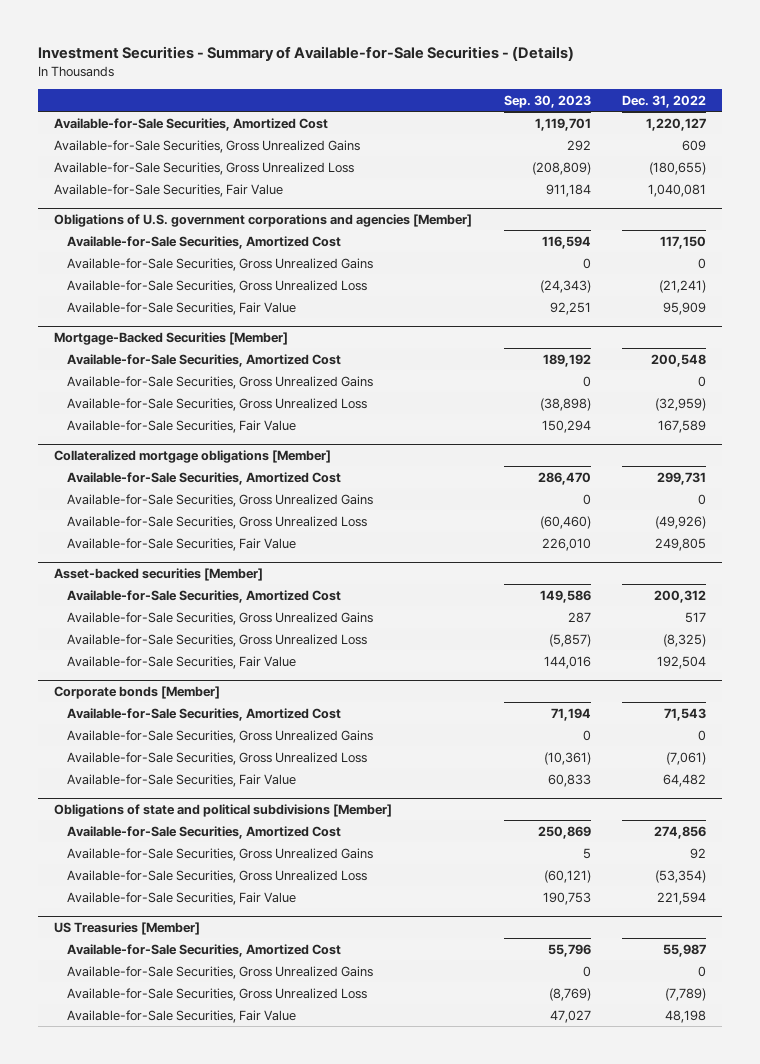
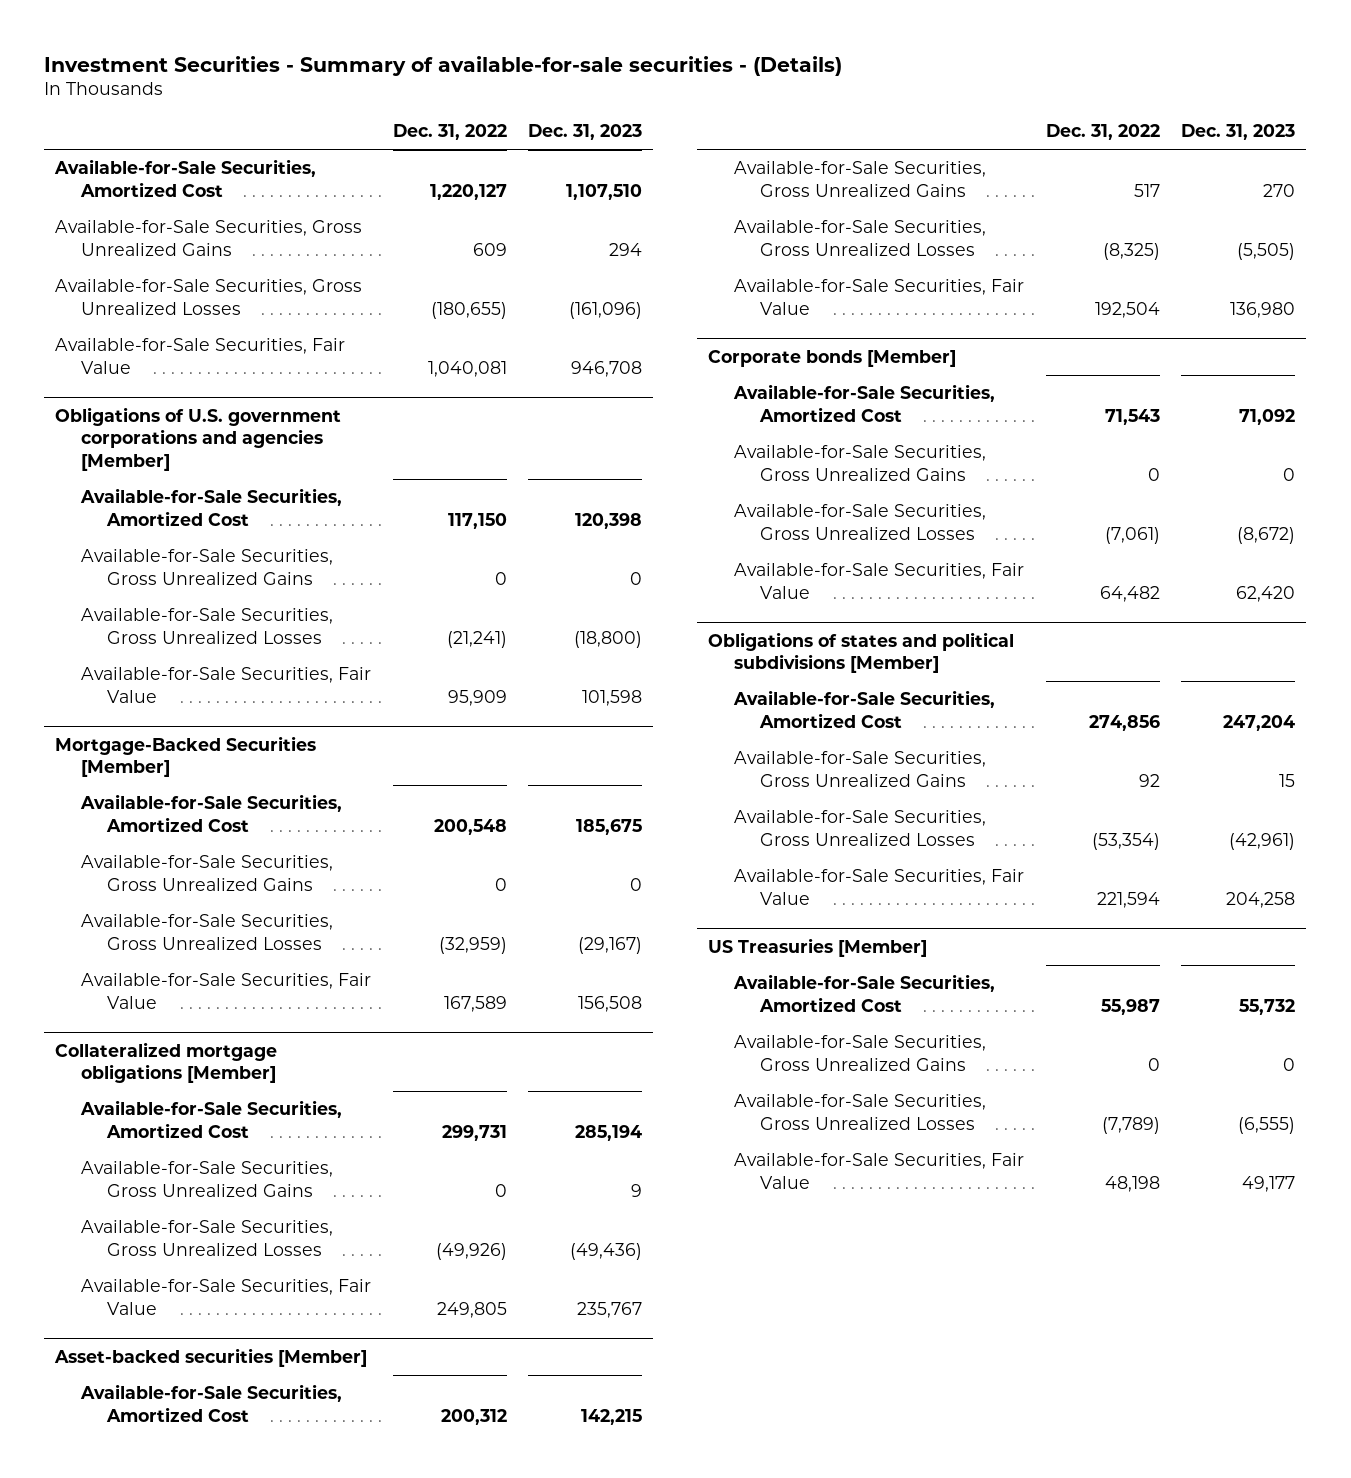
- Investment Securities - Summary of Available-for-Sale Securities - (Details)
+ Investment Securities - Summary of available-for-sale securities - (Details)
- | Sep. 30, 2023 | Dec. 31, 2022
+ | Dec. 31, 2022 | Dec. 31, 2023
- Available-for-Sale Securities, Gross Unrealized Loss | (208,809) | (180,655)
+ Available-for-Sale Securities, Gross Unrealized Losses | (180,655) | (161,096)
@ Obligations of U.S. government corporations and agencies [Member]
- Available-for-Sale Securities, Gross Unrealized Loss | (24,343) | (21,241)
+ Available-for-Sale Securities, Gross Unrealized Losses | (21,241) | (18,800)
@ Mortgage-Backed Securities [Member]
- Available-for-Sale Securities, Gross Unrealized Loss | (38,898) | (32,959)
+ Available-for-Sale Securities, Gross Unrealized Losses | (32,959) | (29,167)
@ Collateralized mortgage obligations [Member]
- Available-for-Sale Securities, Gross Unrealized Loss | (60,460) | (49,926)
+ Available-for-Sale Securities, Gross Unrealized Losses | (49,926) | (49,436)
@ Asset-backed securities [Member]
- Available-for-Sale Securities, Gross Unrealized Loss | (5,857) | (8,325)
+ Available-for-Sale Securities, Gross Unrealized Losses | (8,325) | (5,505)
@ Corporate bonds [Member]
- Available-for-Sale Securities, Gross Unrealized Loss | (10,361) | (7,061)
+ Available-for-Sale Securities, Gross Unrealized Losses | (7,061) | (8,672)
- Obligations of state and political subdivisions [Member]
+ Obligations of states and political subdivisions [Member]
- Available-for-Sale Securities, Gross Unrealized Loss | (60,121) | (53,354)
+ Available-for-Sale Securities, Gross Unrealized Losses | (53,354) | (42,961)
@ US Treasuries [Member]
- Available-for-Sale Securities, Gross Unrealized Loss | (8,769) | (7,789)
+ Available-for-Sale Securities, Gross Unrealized Losses | (7,789) | (6,555)

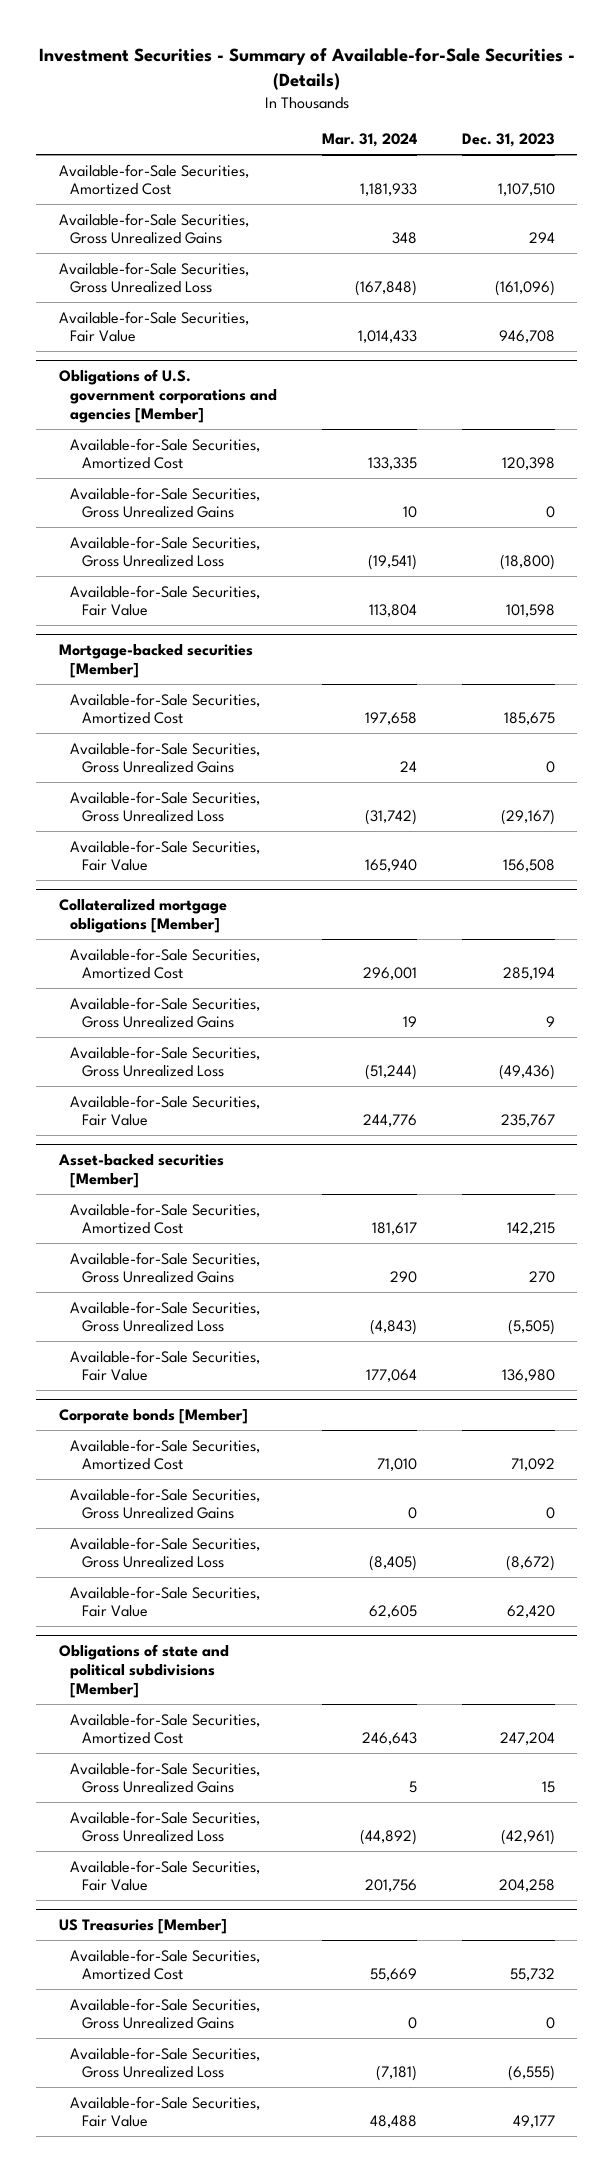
- Investment Securities - Summary of available-for-sale securities - (Details)
+ Investment Securities - Summary of Available-for-Sale Securities - (Details)
- | Dec. 31, 2022 | Dec. 31, 2023
+ | Mar. 31, 2024 | Dec. 31, 2023
- Available-for-Sale Securities, Gross Unrealized Losses | (180,655) | (161,096)
+ Available-for-Sale Securities, Gross Unrealized Loss | (167,848) | (161,096)
@ Obligations of U.S. government corporations and agencies [Member]
- Available-for-Sale Securities, Gross Unrealized Losses | (21,241) | (18,800)
+ Available-for-Sale Securities, Gross Unrealized Loss | (19,541) | (18,800)
- Mortgage-Backed Securities [Member]
+ Mortgage-backed securities [Member]
- Available-for-Sale Securities, Gross Unrealized Losses | (32,959) | (29,167)
+ Available-for-Sale Securities, Gross Unrealized Loss | (31,742) | (29,167)
@ Collateralized mortgage obligations [Member]
- Available-for-Sale Securities, Gross Unrealized Losses | (49,926) | (49,436)
+ Available-for-Sale Securities, Gross Unrealized Loss | (51,244) | (49,436)
@ Asset-backed securities [Member]
- Available-for-Sale Securities, Gross Unrealized Losses | (8,325) | (5,505)
+ Available-for-Sale Securities, Gross Unrealized Loss | (4,843) | (5,505)
@ Corporate bonds [Member]
- Available-for-Sale Securities, Gross Unrealized Losses | (7,061) | (8,672)
+ Available-for-Sale Securities, Gross Unrealized Loss | (8,405) | (8,672)
- Obligations of states and political subdivisions [Member]
+ Obligations of state and political subdivisions [Member]
- Available-for-Sale Securities, Gross Unrealized Losses | (53,354) | (42,961)
+ Available-for-Sale Securities, Gross Unrealized Loss | (44,892) | (42,961)
@ US Treasuries [Member]
- Available-for-Sale Securities, Gross Unrealized Losses | (7,789) | (6,555)
+ Available-for-Sale Securities, Gross Unrealized Loss | (7,181) | (6,555)

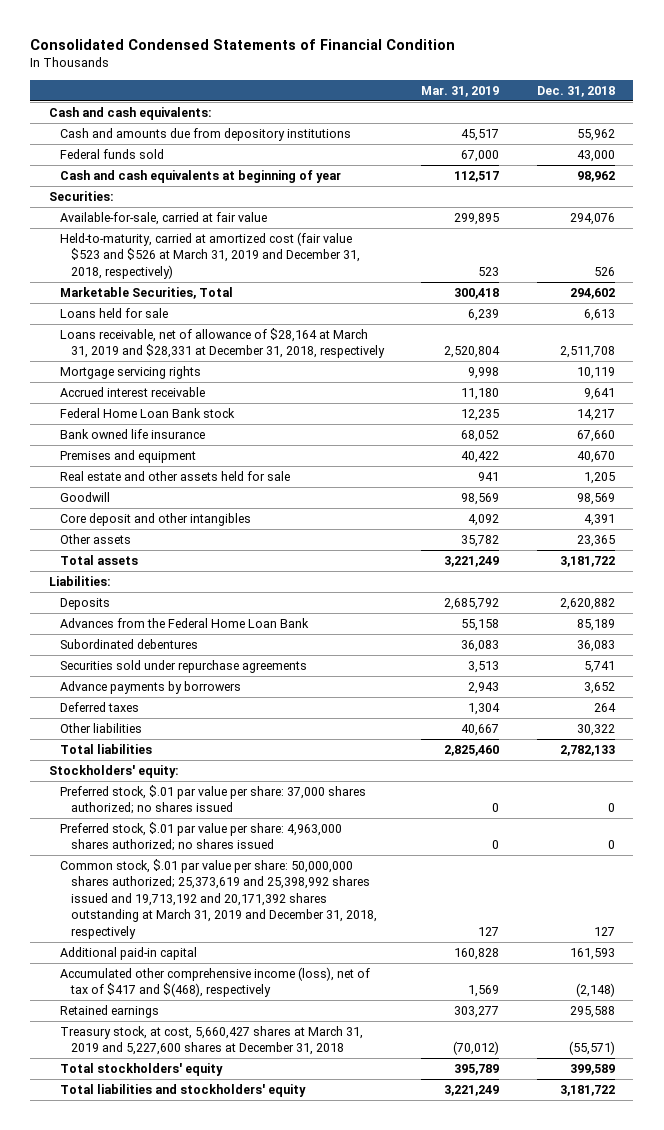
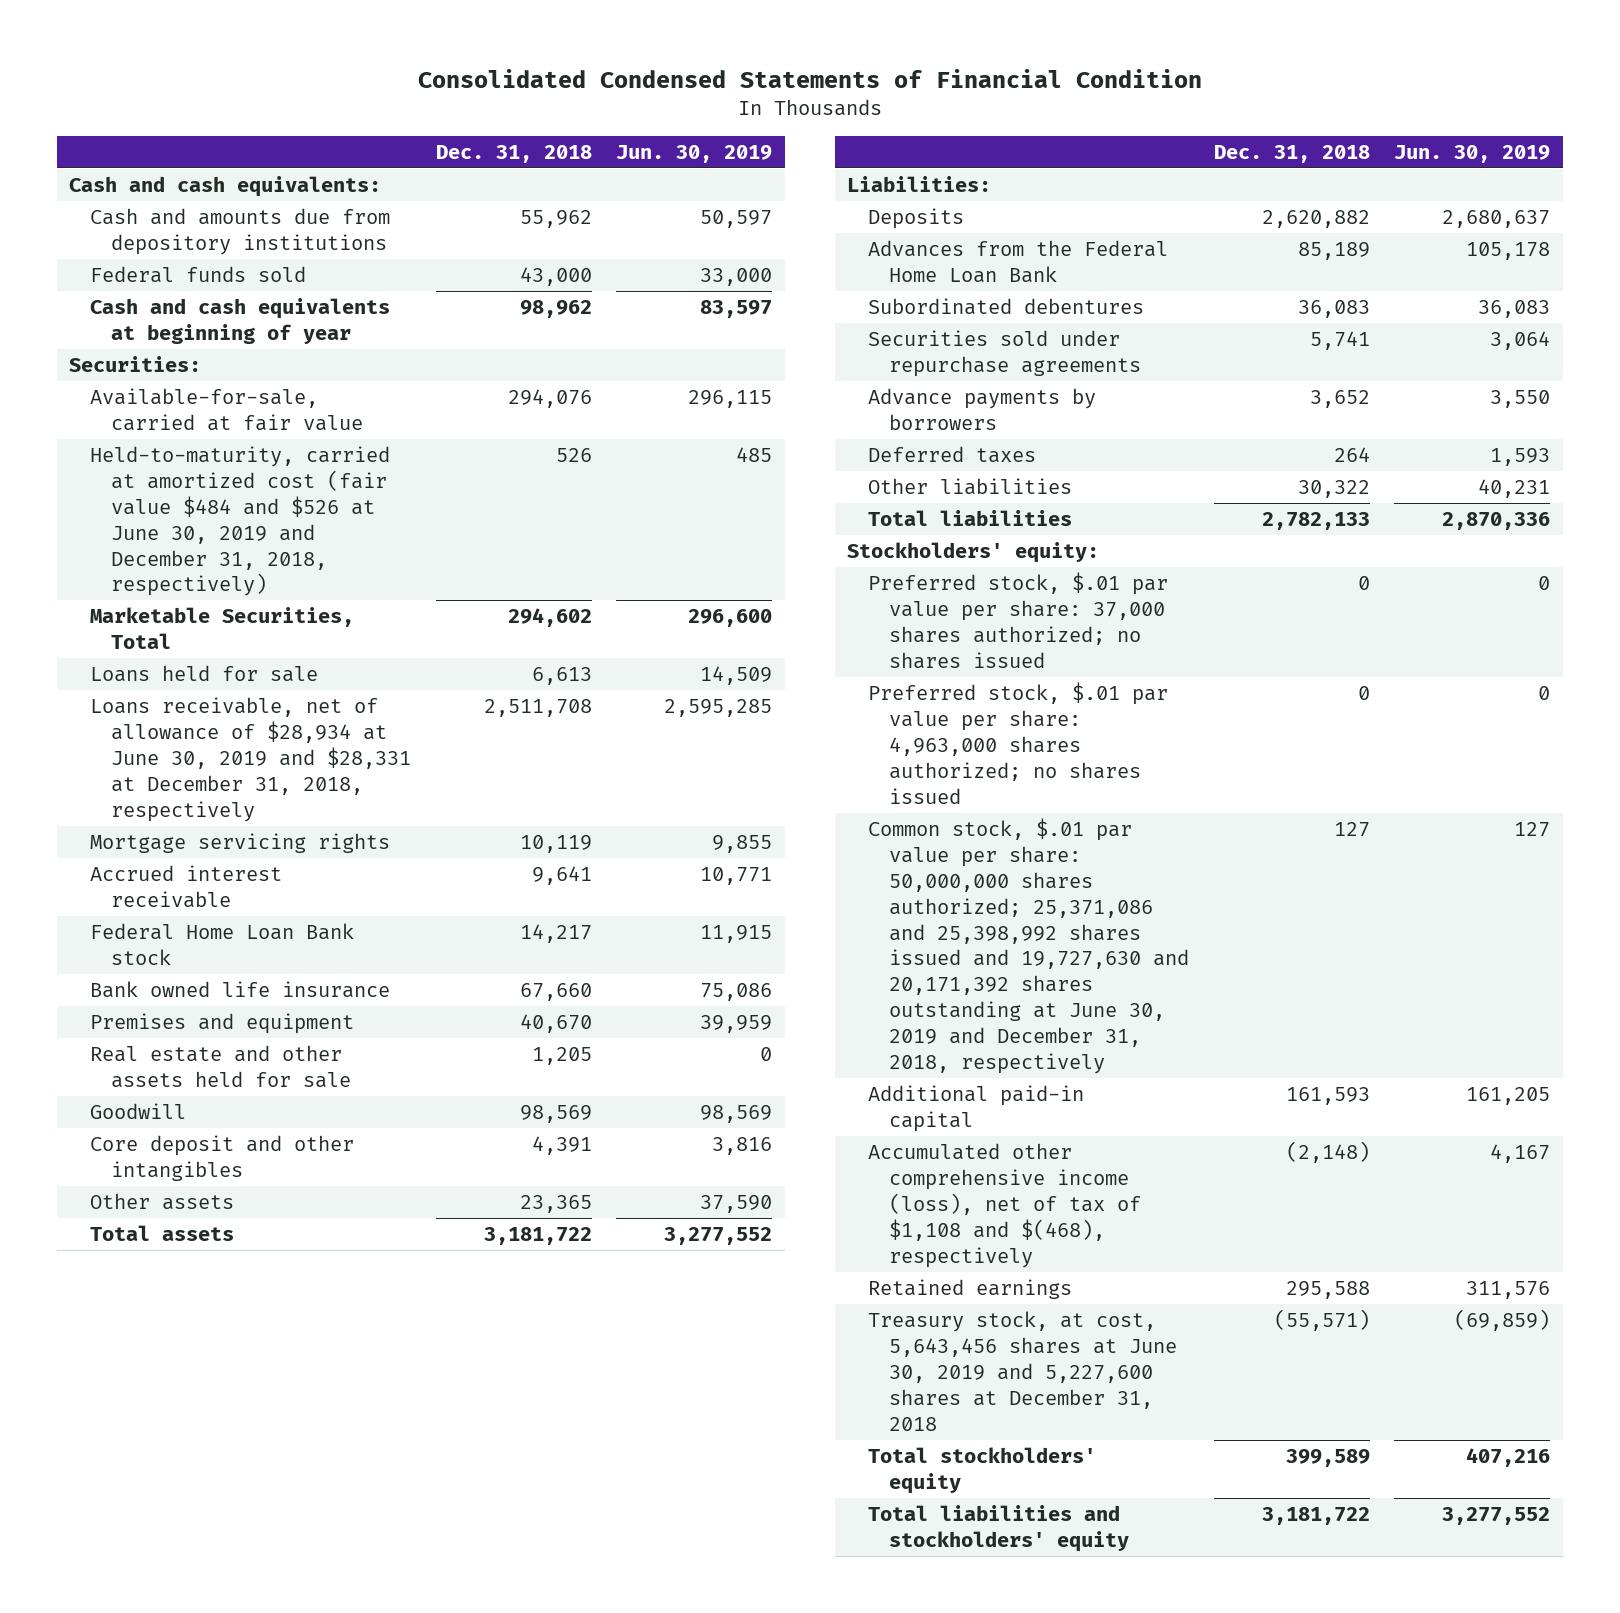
- | Mar. 31, 2019 | Dec. 31, 2018
+ | Dec. 31, 2018 | Jun. 30, 2019
- Held-to-maturity, carried at amortized cost (fair value $523 and $526 at March 31, 2019 and December 31, 2018, respectively) | 523 | 526
+ Held-to-maturity, carried at amortized cost (fair value $484 and $526 at June 30, 2019 and December 31, 2018, respectively) | 526 | 485
- Loans receivable, net of allowance of $28,164 at March 31, 2019 and $28,331 at December 31, 2018, respectively | 2,520,804 | 2,511,708
+ Loans receivable, net of allowance of $28,934 at June 30, 2019 and $28,331 at December 31, 2018, respectively | 2,511,708 | 2,595,285
- Common stock, $.01 par value per share: 50,000,000 shares authorized; 25,373,619 and 25,398,992 shares issued and 19,713,192 and 20,171,392 shares outstanding at March 31, 2019 and December 31, 2018, respectively | 127 | 127
+ Common stock, $.01 par value per share: 50,000,000 shares authorized; 25,371,086 and 25,398,992 shares issued and 19,727,630 and 20,171,392 shares outstanding at June 30, 2019 and December 31, 2018, respectively | 127 | 127
- Accumulated other comprehensive income (loss), net of tax of $417 and $(468), respectively | 1,569 | (2,148)
+ Accumulated other comprehensive income (loss), net of tax of $1,108 and $(468), respectively | (2,148) | 4,167
- Treasury stock, at cost, 5,660,427 shares at March 31, 2019 and 5,227,600 shares at December 31, 2018 | (70,012) | (55,571)
+ Treasury stock, at cost, 5,643,456 shares at June 30, 2019 and 5,227,600 shares at December 31, 2018 | (55,571) | (69,859)

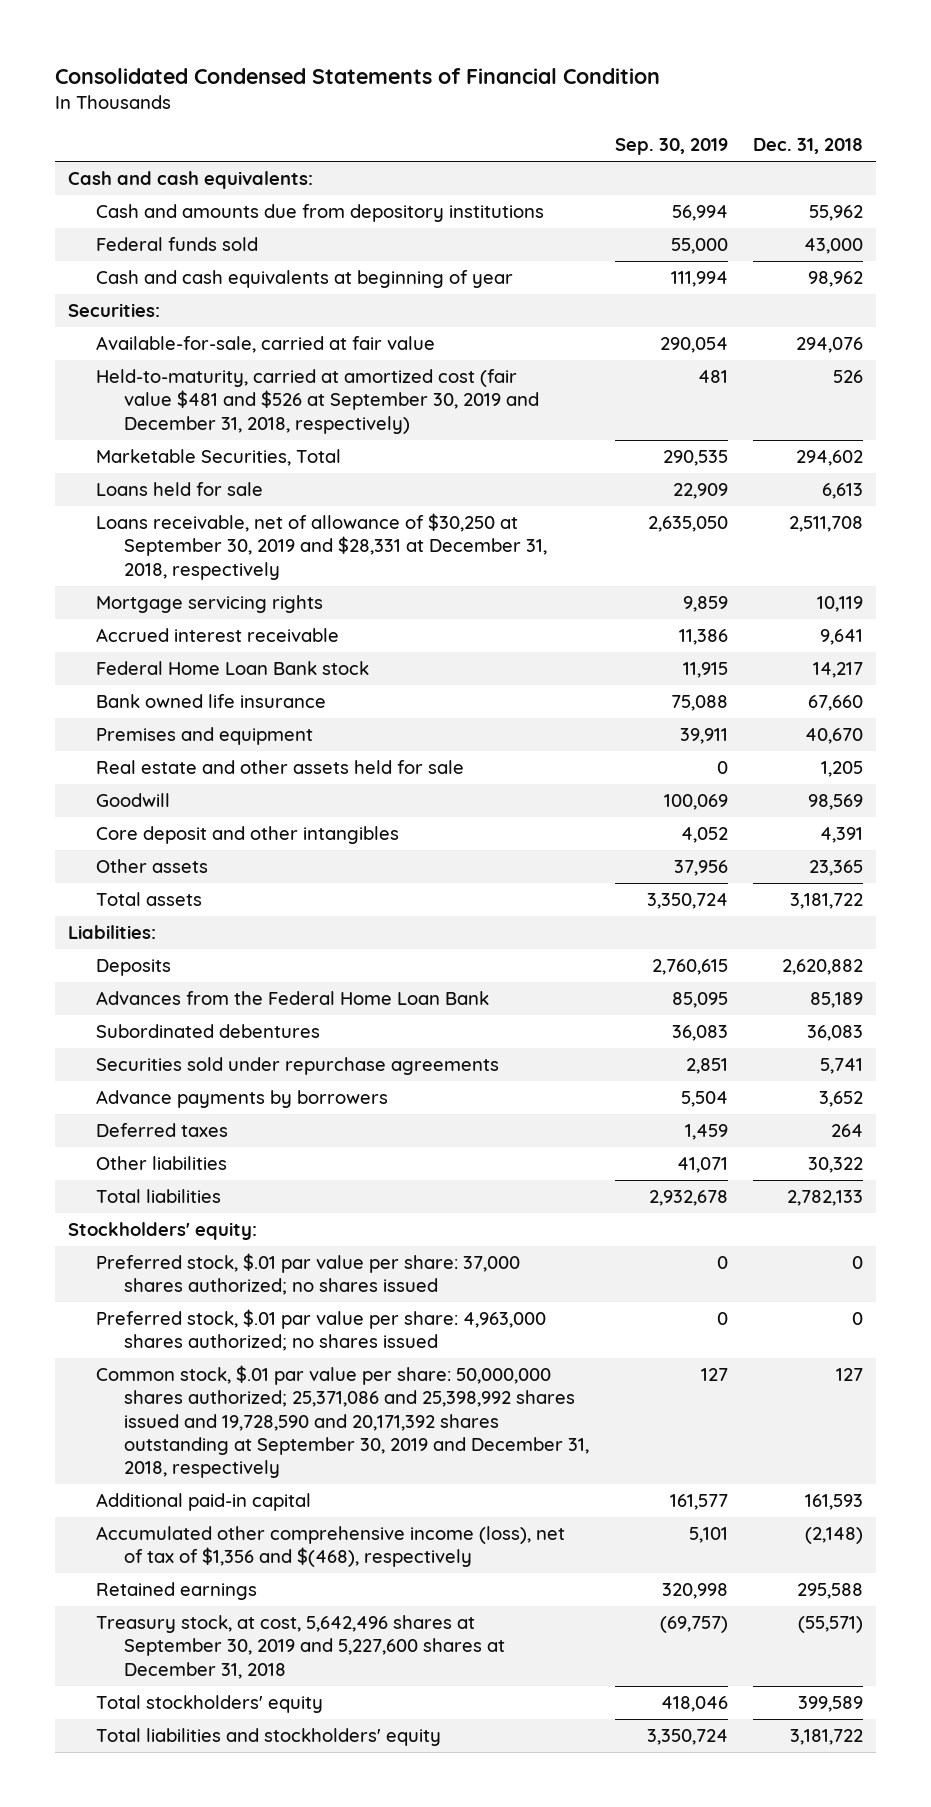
- | Dec. 31, 2018 | Jun. 30, 2019
+ | Sep. 30, 2019 | Dec. 31, 2018
- Held-to-maturity, carried at amortized cost (fair value $484 and $526 at June 30, 2019 and December 31, 2018, respectively) | 526 | 485
+ Held-to-maturity, carried at amortized cost (fair value $481 and $526 at September 30, 2019 and December 31, 2018, respectively) | 481 | 526
- Loans receivable, net of allowance of $28,934 at June 30, 2019 and $28,331 at December 31, 2018, respectively | 2,511,708 | 2,595,285
+ Loans receivable, net of allowance of $30,250 at September 30, 2019 and $28,331 at December 31, 2018, respectively | 2,635,050 | 2,511,708
- Common stock, $.01 par value per share: 50,000,000 shares authorized; 25,371,086 and 25,398,992 shares issued and 19,727,630 and 20,171,392 shares outstanding at June 30, 2019 and December 31, 2018, respectively | 127 | 127
+ Common stock, $.01 par value per share: 50,000,000 shares authorized; 25,371,086 and 25,398,992 shares issued and 19,728,590 and 20,171,392 shares outstanding at September 30, 2019 and December 31, 2018, respectively | 127 | 127
- Accumulated other comprehensive income (loss), net of tax of $1,108 and $(468), respectively | (2,148) | 4,167
+ Accumulated other comprehensive income (loss), net of tax of $1,356 and $(468), respectively | 5,101 | (2,148)
- Treasury stock, at cost, 5,643,456 shares at June 30, 2019 and 5,227,600 shares at December 31, 2018 | (55,571) | (69,859)
+ Treasury stock, at cost, 5,642,496 shares at September 30, 2019 and 5,227,600 shares at December 31, 2018 | (69,757) | (55,571)

